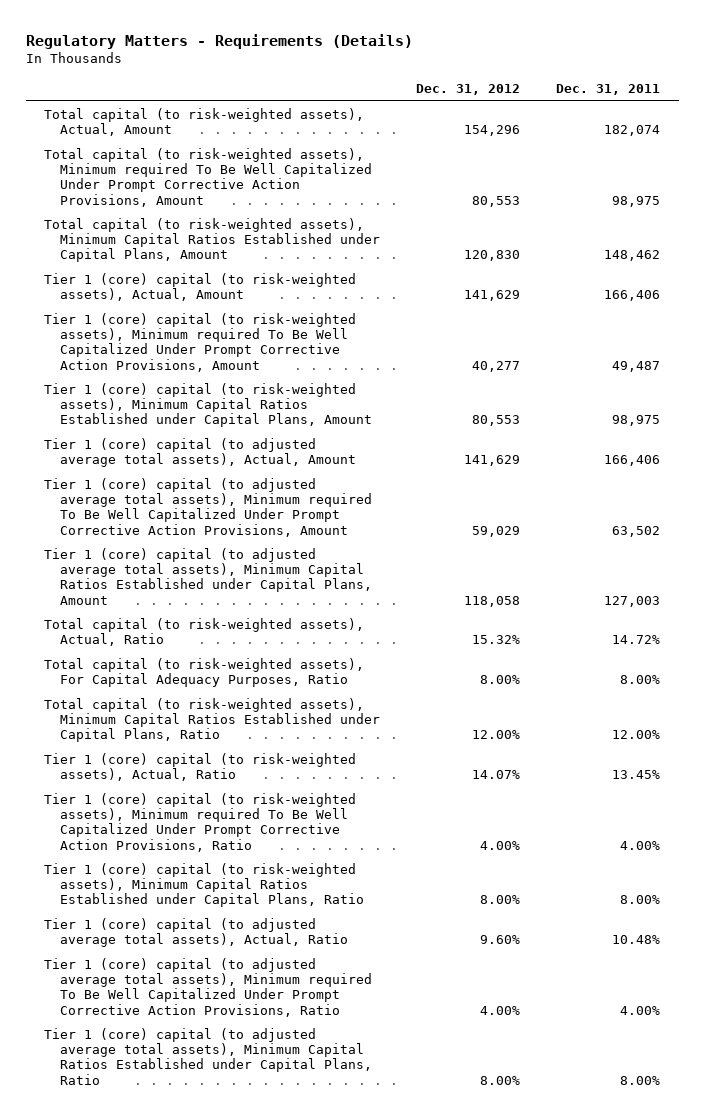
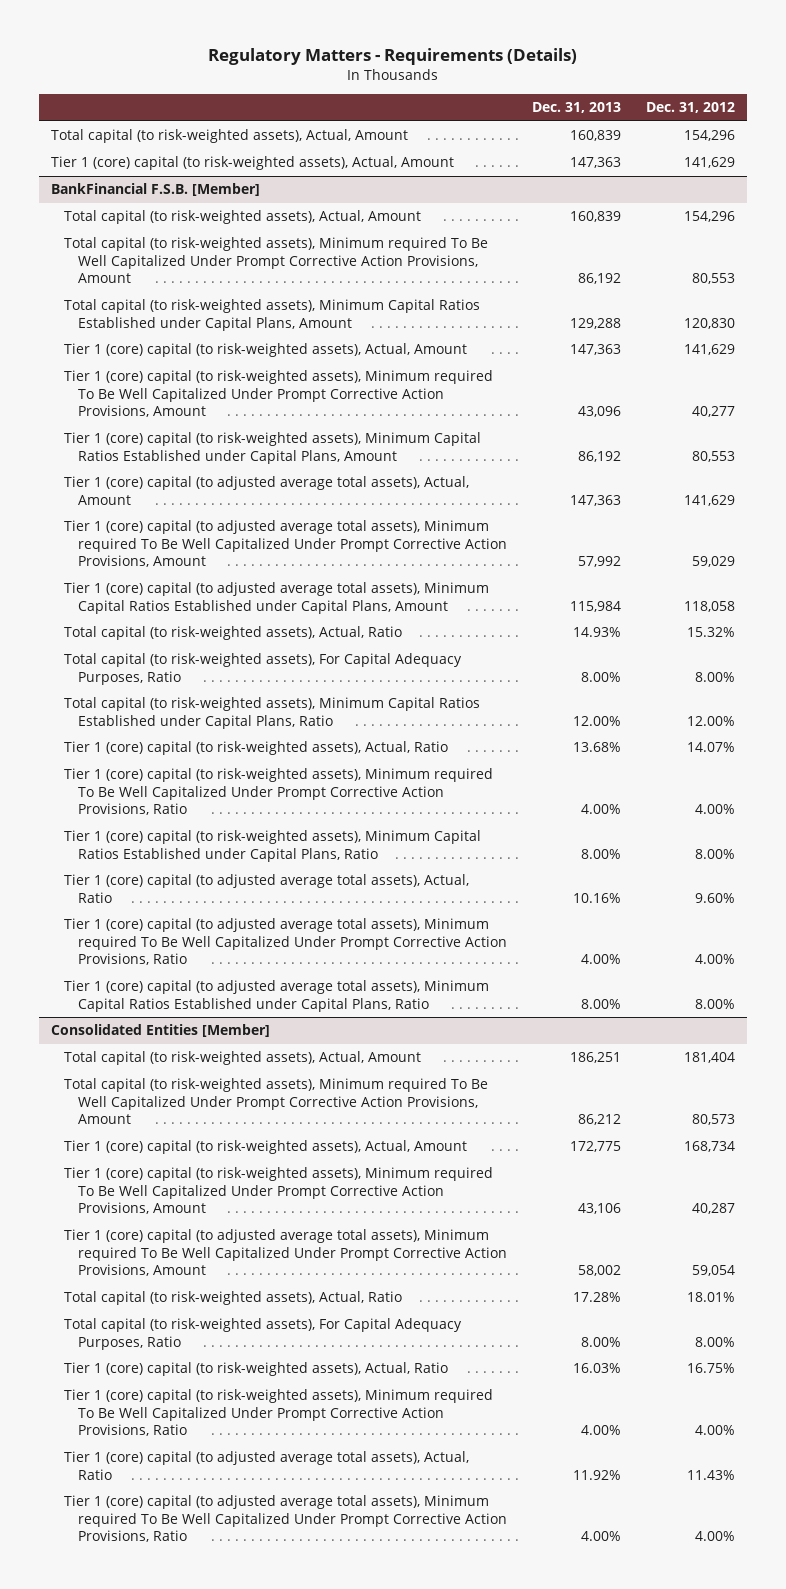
- | Dec. 31, 2012 | Dec. 31, 2011
+ | Dec. 31, 2013 | Dec. 31, 2012
+ Tier 1 (core) capital (to risk-weighted assets), Actual, Amount | 147,363 | 141,629
+ BankFinancial F.S.B. [Member]
+ Total capital (to risk-weighted assets), Actual, Amount | 160,839 | 154,296
+ Consolidated Entities [Member]
+ Total capital (to risk-weighted assets), Actual, Amount | 186,251 | 181,404
+ Total capital (to risk-weighted assets), Minimum required To Be Well Capitalized Under Prompt Corrective Action Provisions, Amount | 86,212 | 80,573
+ Tier 1 (core) capital (to risk-weighted assets), Actual, Amount | 172,775 | 168,734
+ Tier 1 (core) capital (to risk-weighted assets), Minimum required To Be Well Capitalized Under Prompt Corrective Action Provisions, Amount | 43,106 | 40,287
+ Tier 1 (core) capital (to adjusted average total assets), Minimum required To Be Well Capitalized Under Prompt Corrective Action Provisions, Amount | 58,002 | 59,054
+ Total capital (to risk-weighted assets), Actual, Ratio | 17.28% | 18.01%
+ Total capital (to risk-weighted assets), For Capital Adequacy Purposes, Ratio | 8.00% | 8.00%
+ Tier 1 (core) capital (to risk-weighted assets), Actual, Ratio | 16.03% | 16.75%
+ Tier 1 (core) capital (to risk-weighted assets), Minimum required To Be Well Capitalized Under Prompt Corrective Action Provisions, Ratio | 4.00% | 4.00%
+ Tier 1 (core) capital (to adjusted average total assets), Actual, Ratio | 11.92% | 11.43%
+ Tier 1 (core) capital (to adjusted average total assets), Minimum required To Be Well Capitalized Under Prompt Corrective Action Provisions, Ratio | 4.00% | 4.00%

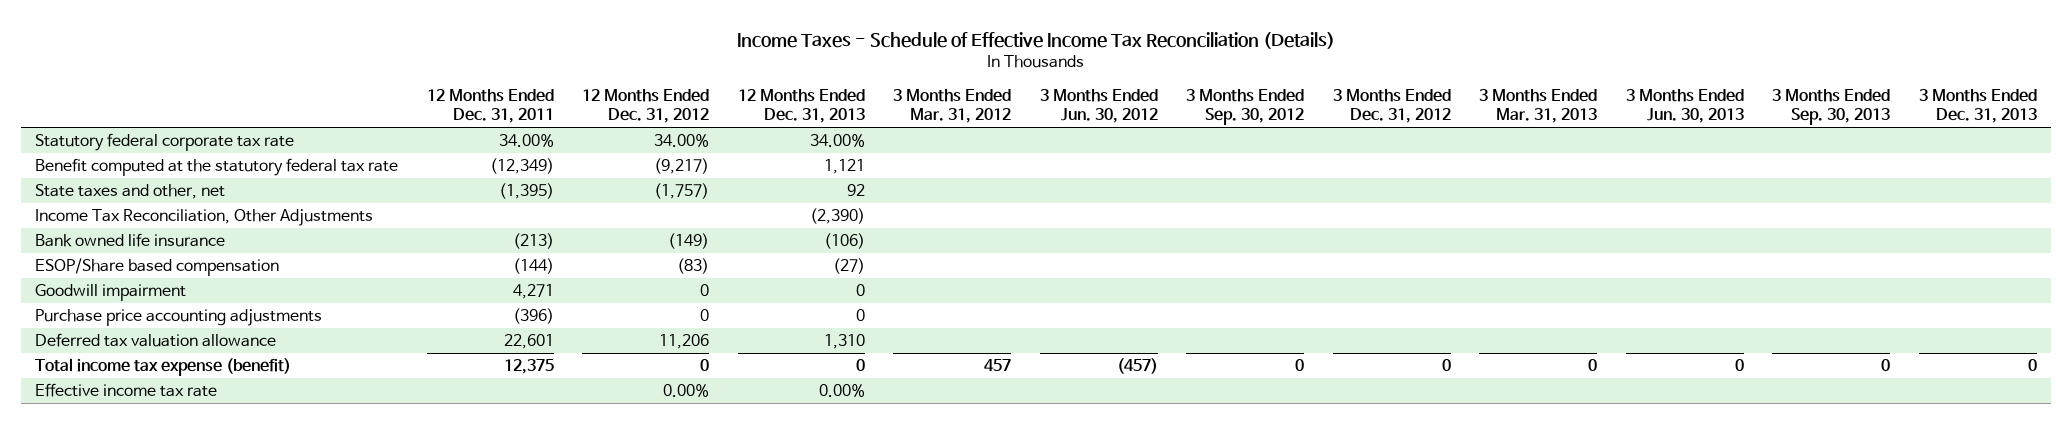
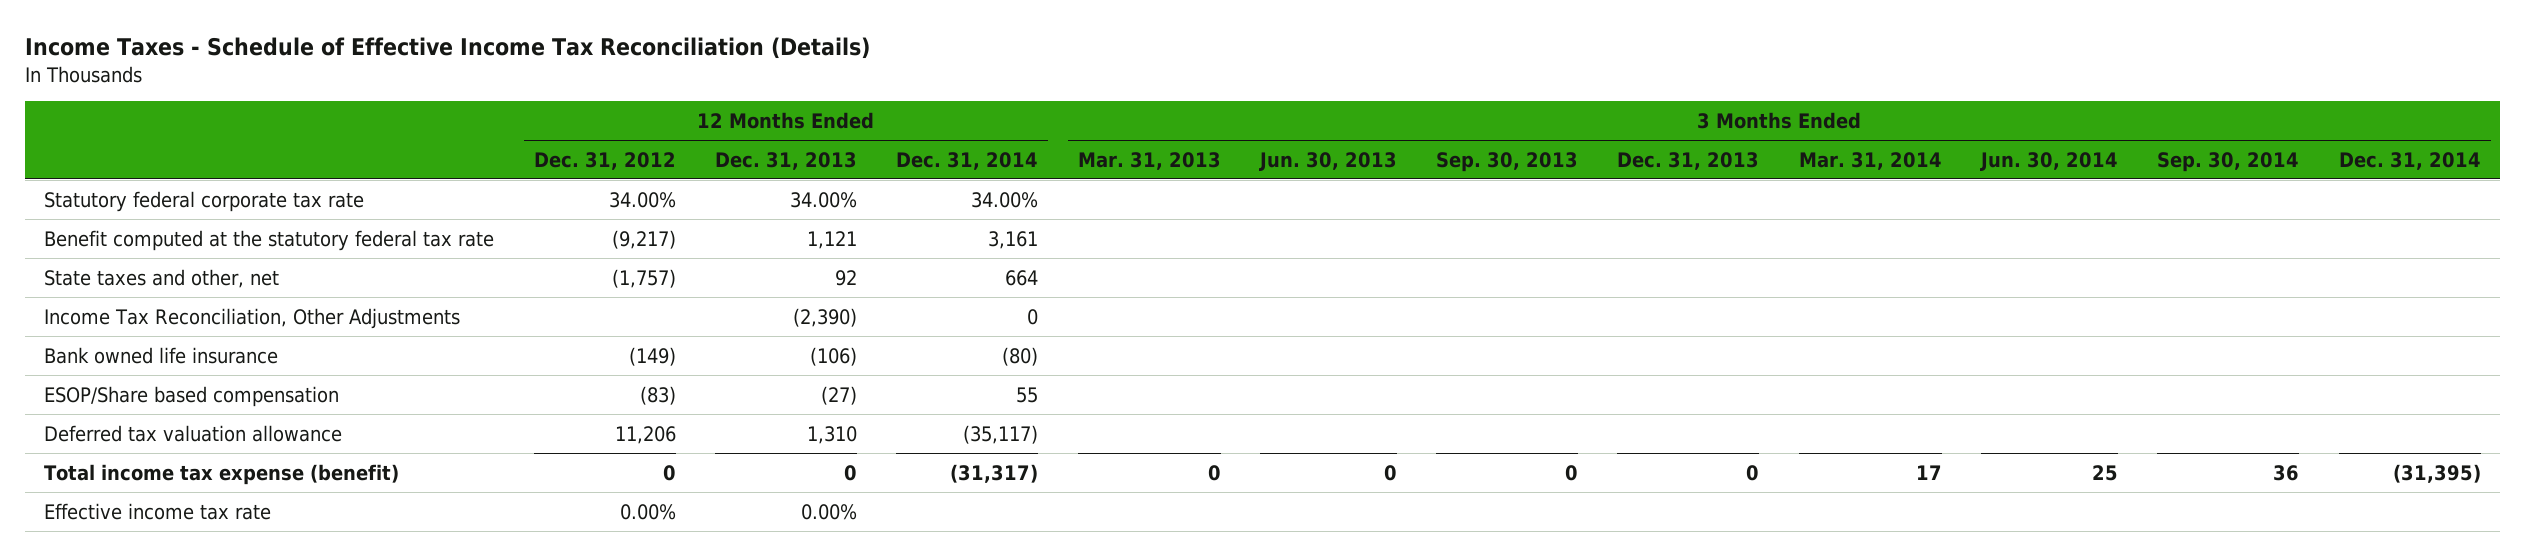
- | 12 Months Ended Dec. 31, 2011 | 12 Months Ended Dec. 31, 2012 | 12 Months Ended Dec. 31, 2013 | 3 Months Ended Mar. 31, 2012 | 3 Months Ended Jun. 30, 2012 | 3 Months Ended Sep. 30, 2012 | 3 Months Ended Dec. 31, 2012 | 3 Months Ended Mar. 31, 2013 | 3 Months Ended Jun. 30, 2013 | 3 Months Ended Sep. 30, 2013 | 3 Months Ended Dec. 31, 2013
+ | 12 Months Ended Dec. 31, 2012 | 12 Months Ended Dec. 31, 2013 | 12 Months Ended Dec. 31, 2014 | 3 Months Ended Mar. 31, 2013 | 3 Months Ended Jun. 30, 2013 | 3 Months Ended Sep. 30, 2013 | 3 Months Ended Dec. 31, 2013 | 3 Months Ended Mar. 31, 2014 | 3 Months Ended Jun. 30, 2014 | 3 Months Ended Sep. 30, 2014 | 3 Months Ended Dec. 31, 2014
- Goodwill impairment | 4,271 | 0 | 0 | | | | | | | |
- Purchase price accounting adjustments | (396) | 0 | 0 | | | | | | | |

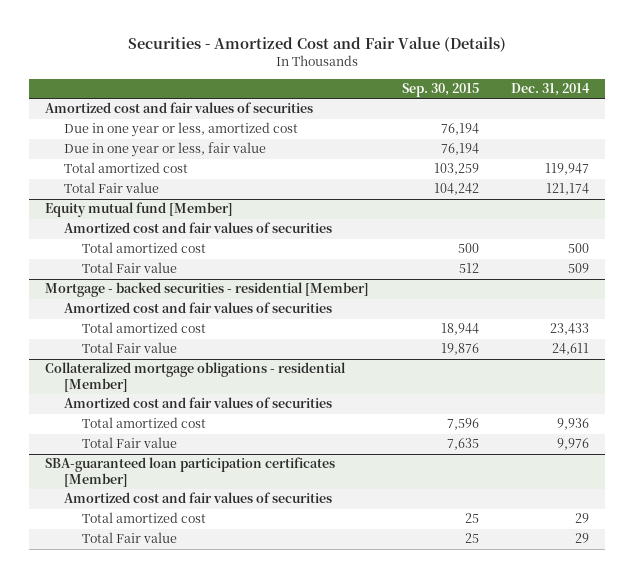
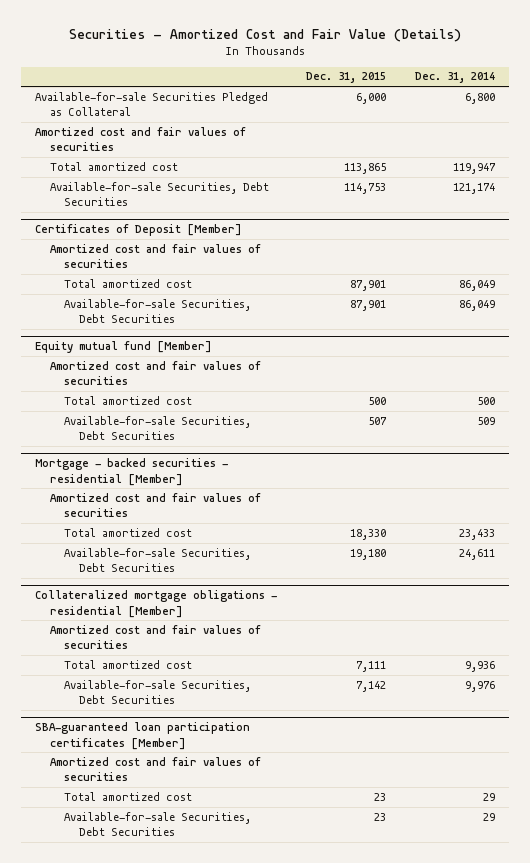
- | Sep. 30, 2015 | Dec. 31, 2014
+ | Dec. 31, 2015 | Dec. 31, 2014
+ Available-for-sale Securities Pledged as Collateral | 6,000 | 6,800
- Due in one year or less, amortized cost | 76,194 |
- Due in one year or less, fair value | 76,194 |
- Total Fair value | 104,242 | 121,174
+ Available-for-sale Securities, Debt Securities | 114,753 | 121,174
+ Certificates of Deposit [Member]
+ Amortized cost and fair values of securities
+ Total amortized cost | 87,901 | 86,049
+ Available-for-sale Securities, Debt Securities | 87,901 | 86,049
@ Equity mutual fund [Member]
- Total Fair value | 512 | 509
+ Available-for-sale Securities, Debt Securities | 507 | 509
@ Mortgage - backed securities - residential [Member]
- Total Fair value | 19,876 | 24,611
+ Available-for-sale Securities, Debt Securities | 19,180 | 24,611
@ Collateralized mortgage obligations - residential [Member]
- Total Fair value | 7,635 | 9,976
+ Available-for-sale Securities, Debt Securities | 7,142 | 9,976
@ SBA-guaranteed loan participation certificates [Member]
- Total Fair value | 25 | 29
+ Available-for-sale Securities, Debt Securities | 23 | 29

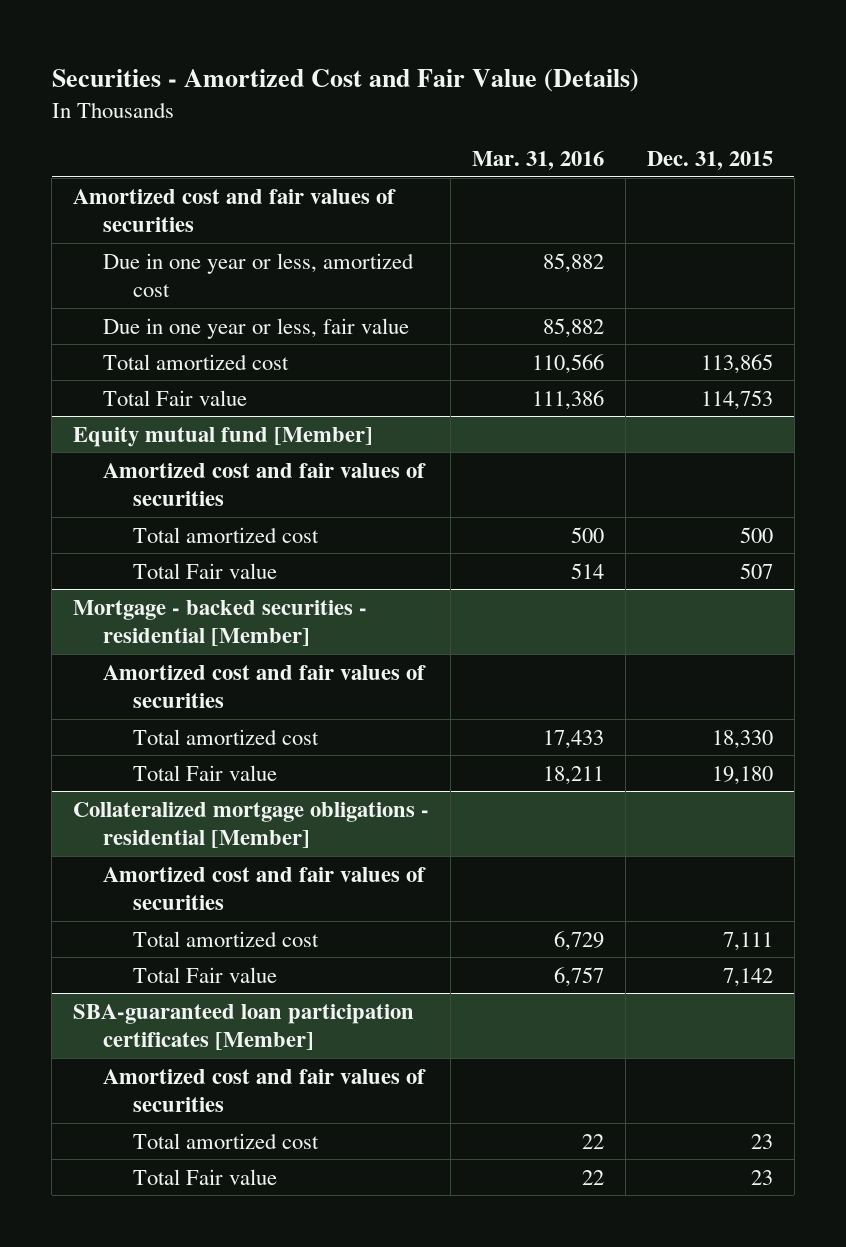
- | Dec. 31, 2015 | Dec. 31, 2014
+ | Mar. 31, 2016 | Dec. 31, 2015
- Available-for-sale Securities Pledged as Collateral | 6,000 | 6,800
+ Due in one year or less, amortized cost | 85,882 |
+ Due in one year or less, fair value | 85,882 |
- Available-for-sale Securities, Debt Securities | 114,753 | 121,174
- Certificates of Deposit [Member]
- Amortized cost and fair values of securities
- Total amortized cost | 87,901 | 86,049
- Available-for-sale Securities, Debt Securities | 87,901 | 86,049
+ Total Fair value | 111,386 | 114,753
@ Equity mutual fund [Member]
- Available-for-sale Securities, Debt Securities | 507 | 509
+ Total Fair value | 514 | 507
@ Mortgage - backed securities - residential [Member]
- Available-for-sale Securities, Debt Securities | 19,180 | 24,611
+ Total Fair value | 18,211 | 19,180
@ Collateralized mortgage obligations - residential [Member]
- Available-for-sale Securities, Debt Securities | 7,142 | 9,976
+ Total Fair value | 6,757 | 7,142
@ SBA-guaranteed loan participation certificates [Member]
- Available-for-sale Securities, Debt Securities | 23 | 29
+ Total Fair value | 22 | 23

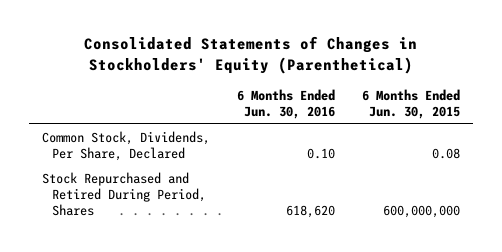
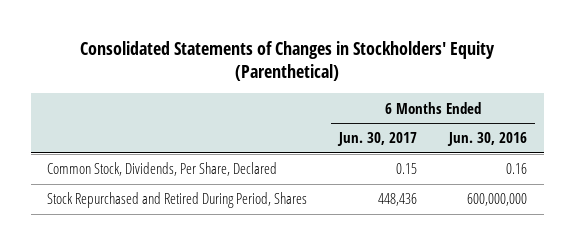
- | 6 Months Ended Jun. 30, 2016 | 6 Months Ended Jun. 30, 2015
+ | 6 Months Ended Jun. 30, 2017 | 6 Months Ended Jun. 30, 2016
- Common Stock, Dividends, Per Share, Declared | 0.10 | 0.08
- Stock Repurchased and Retired During Period, Shares | 618,620 | 600,000,000
+ Common Stock, Dividends, Per Share, Declared | 0.15 | 0.16
+ Stock Repurchased and Retired During Period, Shares | 448,436 | 600,000,000

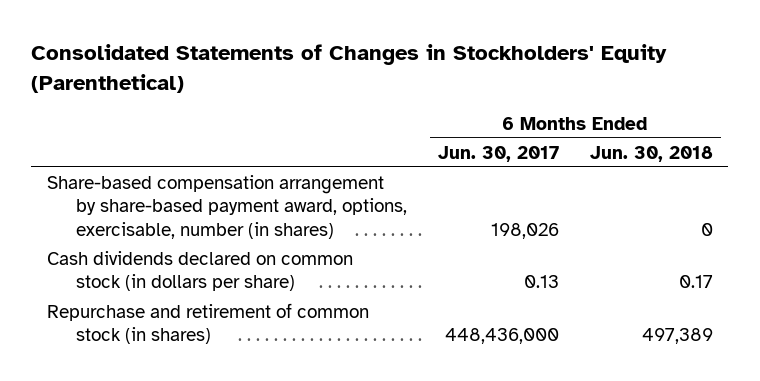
- | 6 Months Ended Jun. 30, 2017 | 6 Months Ended Jun. 30, 2016
+ | 6 Months Ended Jun. 30, 2017 | 6 Months Ended Jun. 30, 2018
- Common Stock, Dividends, Per Share, Declared | 0.15 | 0.16
- Stock Repurchased and Retired During Period, Shares | 448,436 | 600,000,000
+ Share-based compensation arrangement by share-based payment award, options, exercisable, number (in shares) | 198,026 | 0
+ Cash dividends declared on common stock (in dollars per share) | 0.13 | 0.17
+ Repurchase and retirement of common stock (in shares) | 448,436,000 | 497,389

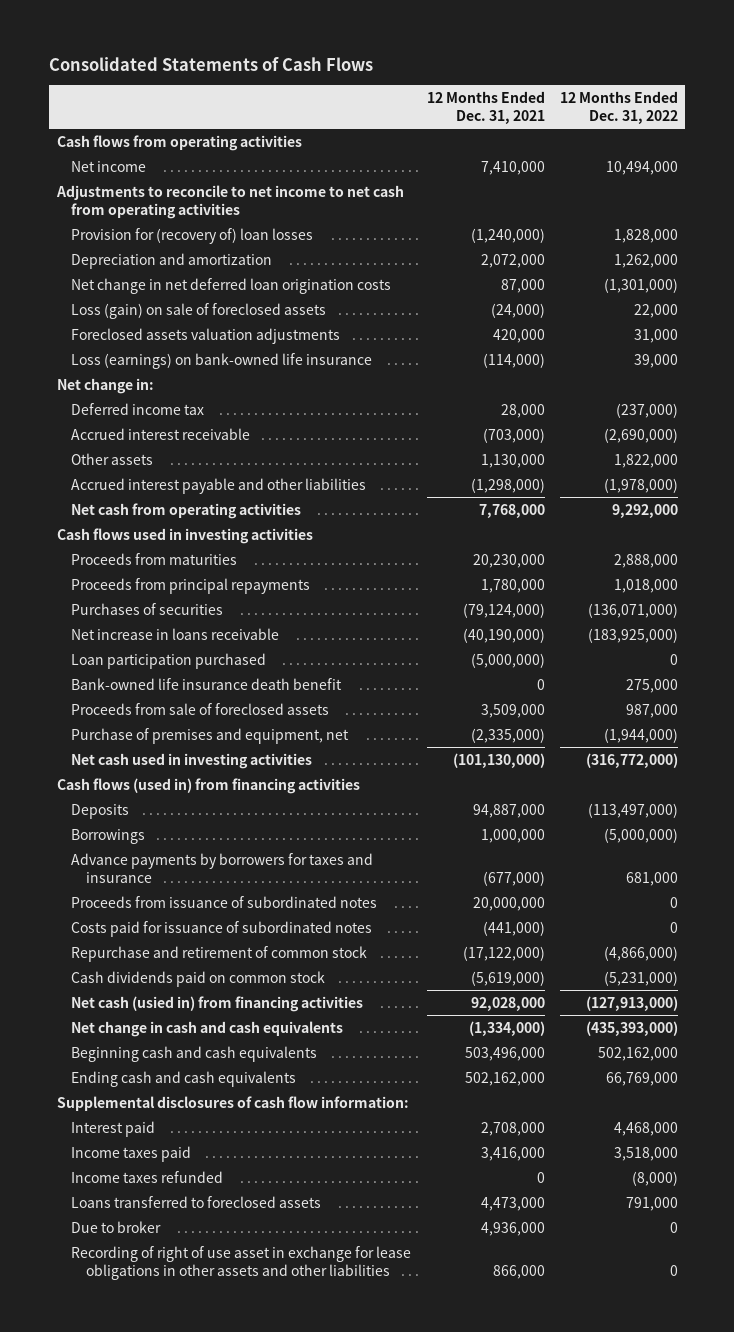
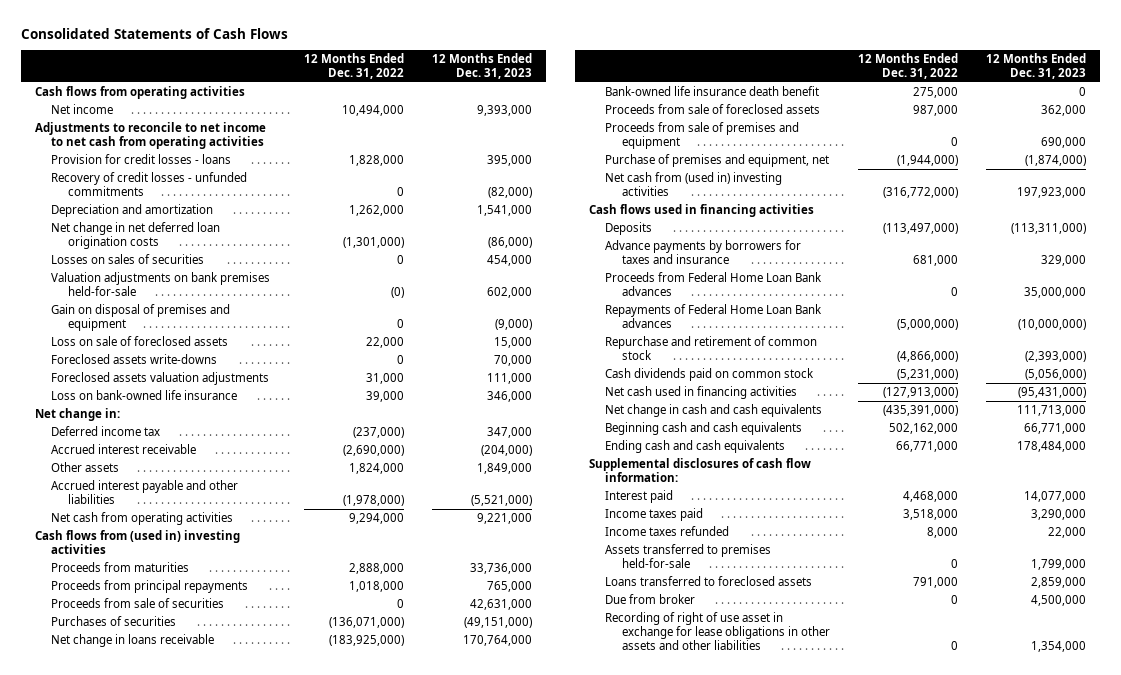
- | 12 Months Ended Dec. 31, 2021 | 12 Months Ended Dec. 31, 2022
+ | 12 Months Ended Dec. 31, 2022 | 12 Months Ended Dec. 31, 2023
- Provision for (recovery of) loan losses | (1,240,000) | 1,828,000
+ Provision for credit losses - loans | 1,828,000 | 395,000
+ Recovery of credit losses - unfunded commitments | 0 | (82,000)
- Loss (gain) on sale of foreclosed assets | (24,000) | 22,000
+ Losses on sales of securities | 0 | 454,000
+ Valuation adjustments on bank premises held-for-sale | (0) | 602,000
+ Gain on disposal of premises and equipment | 0 | (9,000)
+ Loss on sale of foreclosed assets | 22,000 | 15,000
+ Foreclosed assets write-downs | 0 | 70,000
- Loss (earnings) on bank-owned life insurance | (114,000) | 39,000
+ Loss on bank-owned life insurance | 39,000 | 346,000
- Other assets | 1,130,000 | 1,822,000
+ Other assets | 1,824,000 | 1,849,000
- Net cash from operating activities | 7,768,000 | 9,292,000
- Cash flows used in investing activities
+ Net cash from operating activities | 9,294,000 | 9,221,000
+ Cash flows from (used in) investing activities
+ Proceeds from sale of securities | 0 | 42,631,000
- Net increase in loans receivable | (40,190,000) | (183,925,000)
- Loan participation purchased | (5,000,000) | 0
+ Net change in loans receivable | (183,925,000) | 170,764,000
+ Proceeds from sale of premises and equipment | 0 | 690,000
- Net cash used in investing activities | (101,130,000) | (316,772,000)
- Cash flows (used in) from financing activities
+ Net cash from (used in) investing activities | (316,772,000) | 197,923,000
+ Cash flows used in financing activities
- Borrowings | 1,000,000 | (5,000,000)
- Proceeds from issuance of subordinated notes | 20,000,000 | 0
- Costs paid for issuance of subordinated notes | (441,000) | 0
+ Proceeds from Federal Home Loan Bank advances | 0 | 35,000,000
+ Repayments of Federal Home Loan Bank advances | (5,000,000) | (10,000,000)
- Net cash (usied in) from financing activities | 92,028,000 | (127,913,000)
- Net change in cash and cash equivalents | (1,334,000) | (435,393,000)
+ Net cash used in financing activities | (127,913,000) | (95,431,000)
+ Net change in cash and cash equivalents | (435,391,000) | 111,713,000
- Ending cash and cash equivalents | 502,162,000 | 66,769,000
+ Ending cash and cash equivalents | 66,771,000 | 178,484,000
- Income taxes refunded | 0 | (8,000)
+ Income taxes refunded | 8,000 | 22,000
+ Assets transferred to premises held-for-sale | 0 | 1,799,000
- Due to broker | 4,936,000 | 0
+ Due from broker | 0 | 4,500,000

